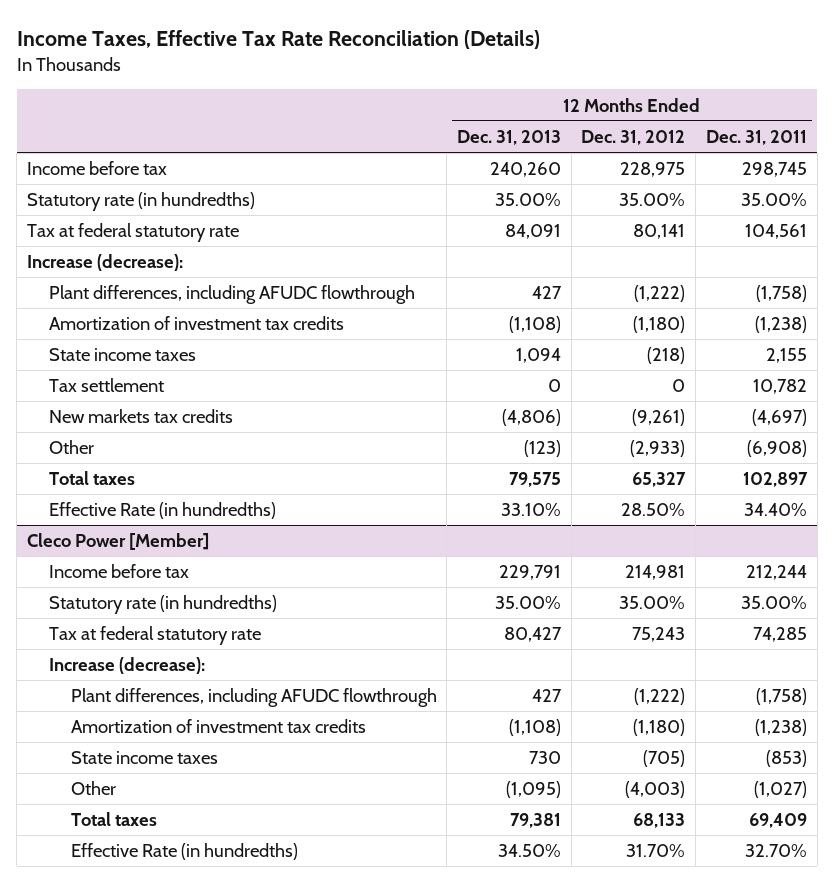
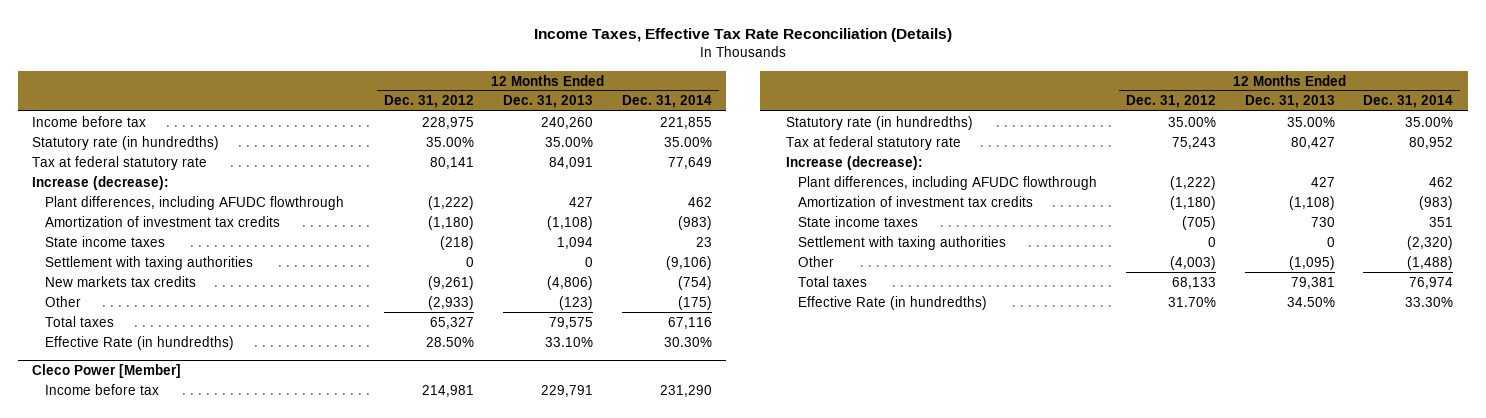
- | 12 Months Ended Dec. 31, 2013 | 12 Months Ended Dec. 31, 2012 | 12 Months Ended Dec. 31, 2011
+ | 12 Months Ended Dec. 31, 2012 | 12 Months Ended Dec. 31, 2013 | 12 Months Ended Dec. 31, 2014
- Tax settlement | 0 | 0 | 10,782
+ Settlement with taxing authorities | 0 | 0 | (9,106)
@ Cleco Power [Member]
+ Settlement with taxing authorities | 0 | 0 | (2,320)

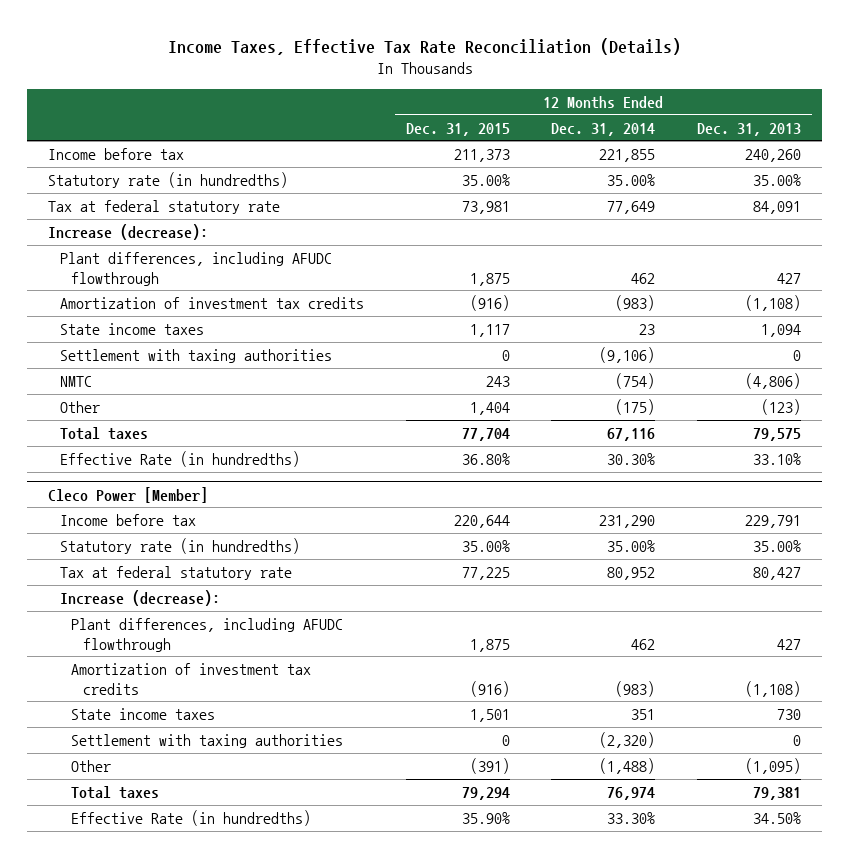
- | 12 Months Ended Dec. 31, 2012 | 12 Months Ended Dec. 31, 2013 | 12 Months Ended Dec. 31, 2014
+ | 12 Months Ended Dec. 31, 2015 | 12 Months Ended Dec. 31, 2014 | 12 Months Ended Dec. 31, 2013
- New markets tax credits | (9,261) | (4,806) | (754)
+ NMTC | 243 | (754) | (4,806)

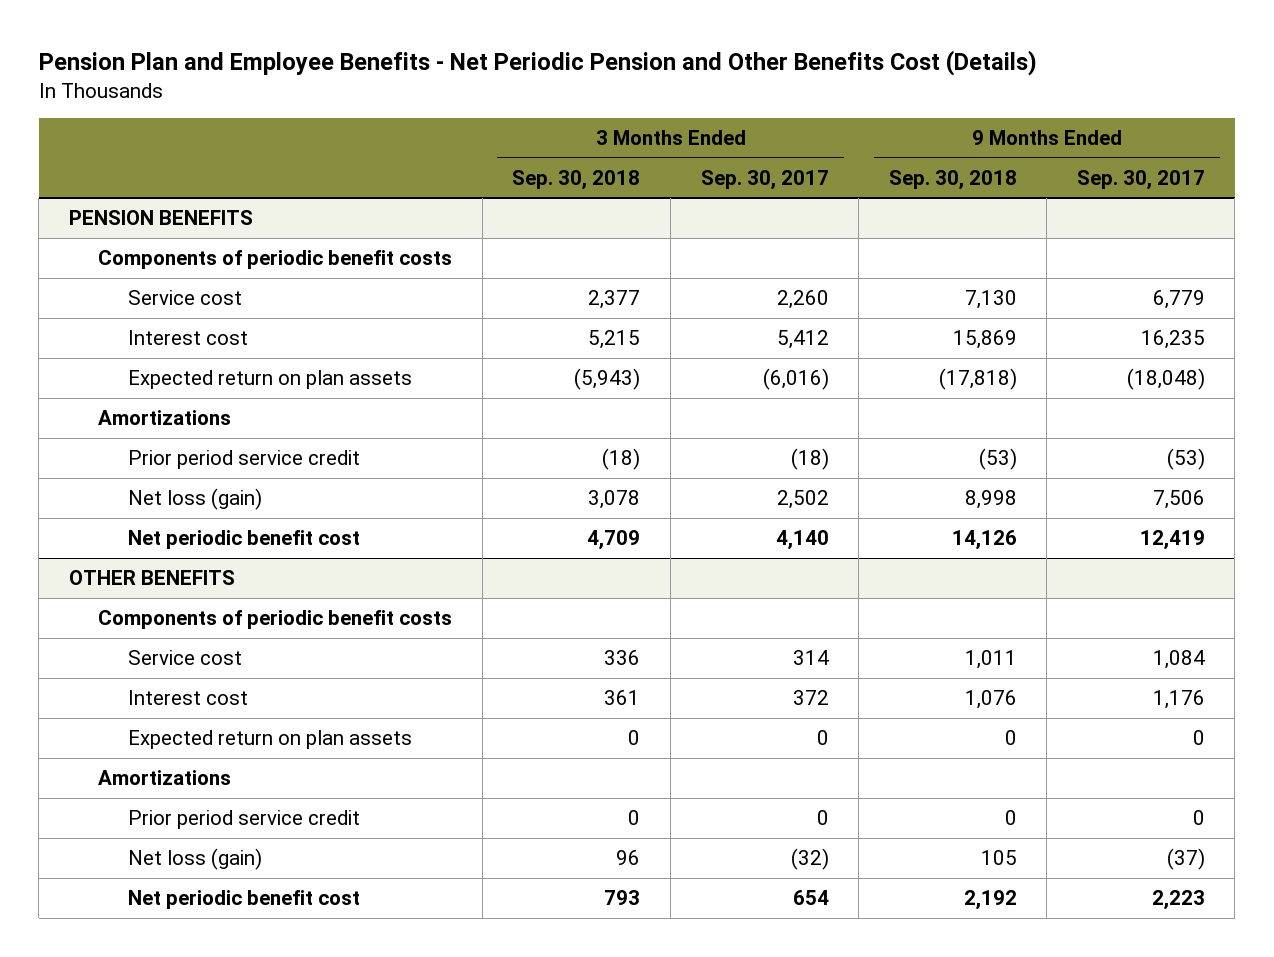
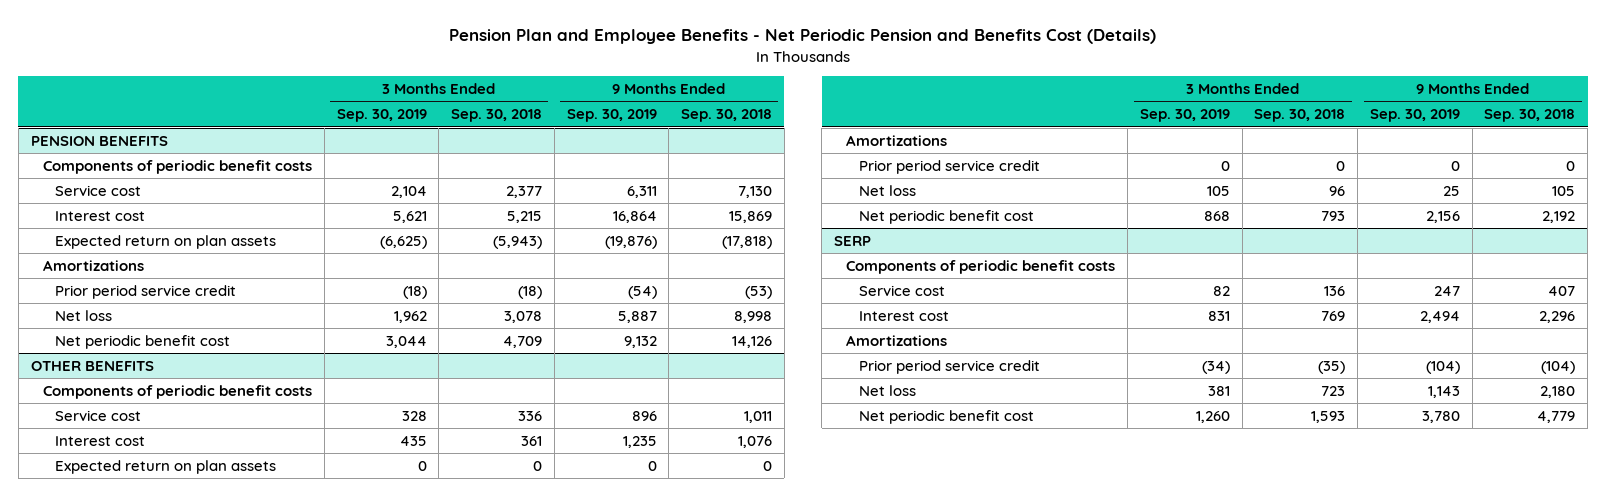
- Pension Plan and Employee Benefits - Net Periodic Pension and Other Benefits Cost (Details)
+ Pension Plan and Employee Benefits - Net Periodic Pension and Benefits Cost (Details)
- | 3 Months Ended Sep. 30, 2018 | 3 Months Ended Sep. 30, 2017 | 9 Months Ended Sep. 30, 2018 | 9 Months Ended Sep. 30, 2017
+ | 3 Months Ended Sep. 30, 2019 | 3 Months Ended Sep. 30, 2018 | 9 Months Ended Sep. 30, 2019 | 9 Months Ended Sep. 30, 2018
@ PENSION BENEFITS
- Net loss (gain) | 3,078 | 2,502 | 8,998 | 7,506
+ Net loss | 1,962 | 3,078 | 5,887 | 8,998
@ OTHER BENEFITS
- Net loss (gain) | 96 | (32) | 105 | (37)
+ Net loss | 105 | 96 | 25 | 105
+ SERP
+ Components of periodic benefit costs
+ Service cost | 82 | 136 | 247 | 407
+ Interest cost | 831 | 769 | 2,494 | 2,296
+ Amortizations
+ Prior period service credit | (34) | (35) | (104) | (104)
+ Net loss | 381 | 723 | 1,143 | 2,180
+ Net periodic benefit cost | 1,260 | 1,593 | 3,780 | 4,779

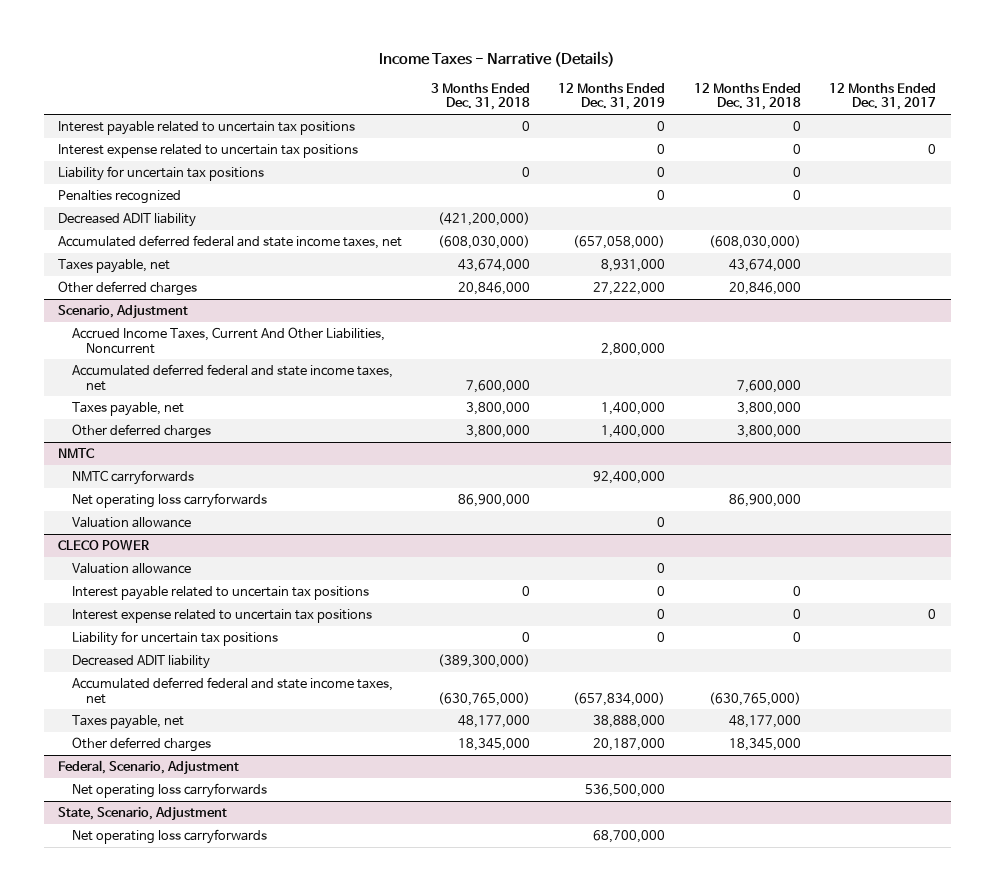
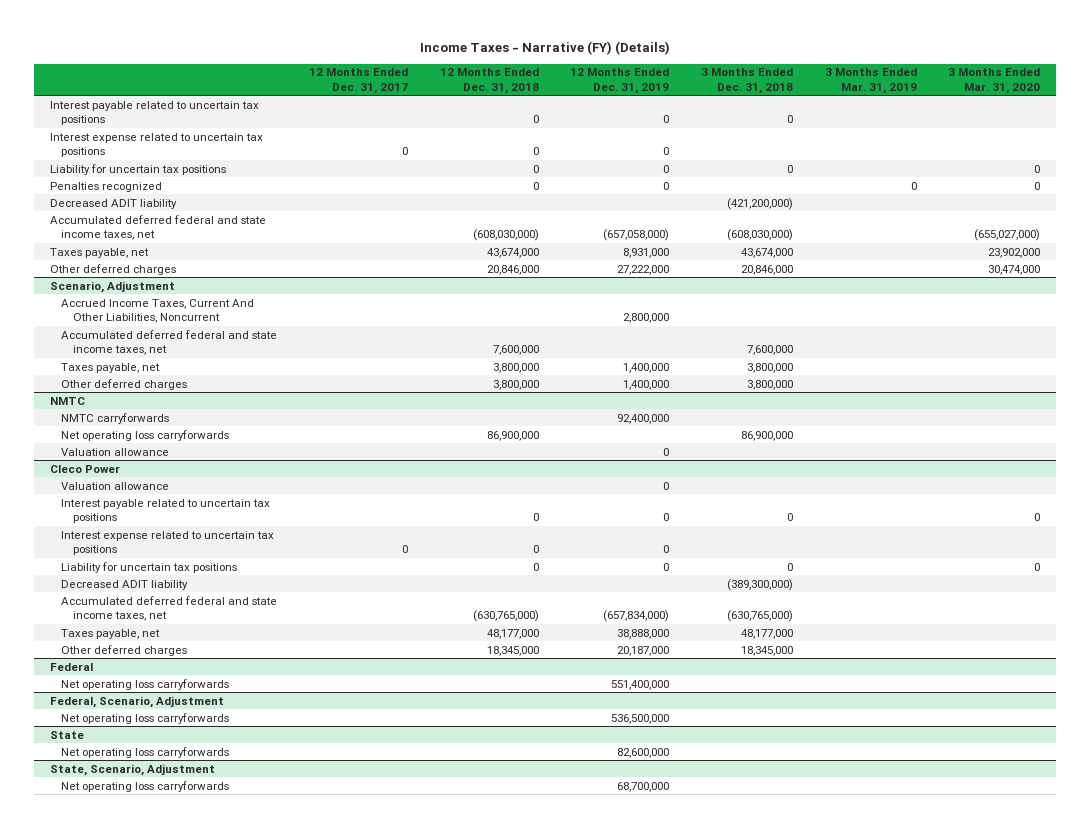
- Income Taxes - Narrative (Details)
+ Income Taxes - Narrative (FY) (Details)
- | 3 Months Ended Dec. 31, 2018 | 12 Months Ended Dec. 31, 2019 | 12 Months Ended Dec. 31, 2018 | 12 Months Ended Dec. 31, 2017
+ | 12 Months Ended Dec. 31, 2017 | 12 Months Ended Dec. 31, 2018 | 12 Months Ended Dec. 31, 2019 | 3 Months Ended Dec. 31, 2018 | 3 Months Ended Mar. 31, 2019 | 3 Months Ended Mar. 31, 2020
- CLECO POWER
+ Cleco Power
+ Federal
+ Net operating loss carryforwards | | | 551,400,000 | | |
+ State
+ Net operating loss carryforwards | | | 82,600,000 | | |

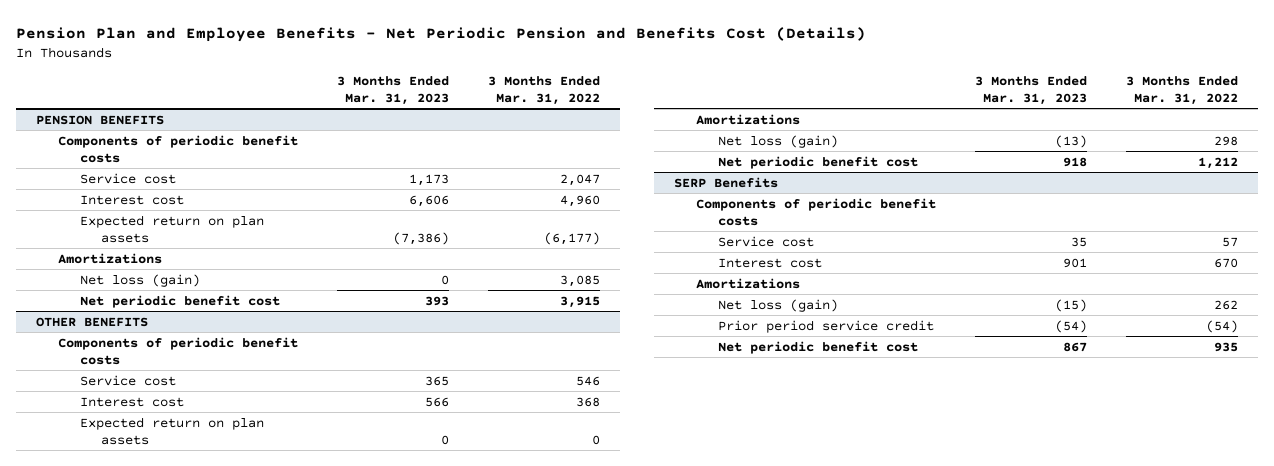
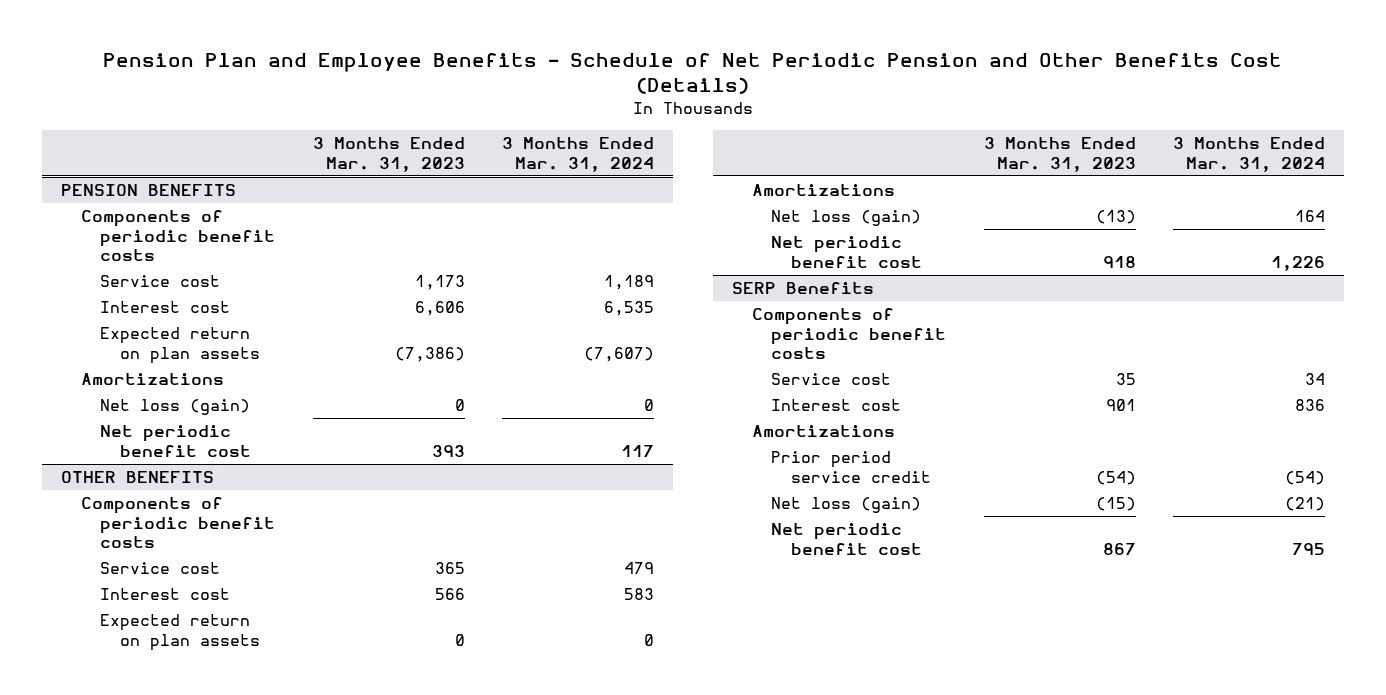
- Pension Plan and Employee Benefits - Net Periodic Pension and Benefits Cost (Details)
+ Pension Plan and Employee Benefits - Schedule of Net Periodic Pension and Other Benefits Cost (Details)
- | 3 Months Ended Mar. 31, 2023 | 3 Months Ended Mar. 31, 2022
+ | 3 Months Ended Mar. 31, 2023 | 3 Months Ended Mar. 31, 2024
@ SERP Benefits
moved down: Net loss (gain) | (15) | (21)

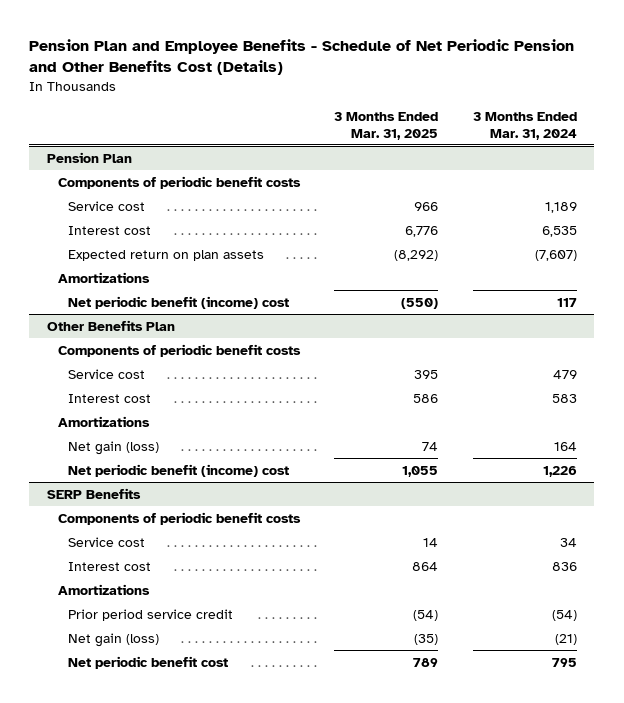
- | 3 Months Ended Mar. 31, 2023 | 3 Months Ended Mar. 31, 2024
+ | 3 Months Ended Mar. 31, 2025 | 3 Months Ended Mar. 31, 2024
- PENSION BENEFITS
+ Pension Plan
- Net loss (gain) | 0 | 0
- Net periodic benefit cost | 393 | 117
- OTHER BENEFITS
+ Net periodic benefit (income) cost | (550) | 117
+ Other Benefits Plan
- Expected return on plan assets | 0 | 0
- Net loss (gain) | (13) | 164
- Net periodic benefit cost | 918 | 1,226
+ Net gain (loss) | 74 | 164
+ Net periodic benefit (income) cost | 1,055 | 1,226
@ SERP Benefits
- Net loss (gain) | (15) | (21)
+ Net gain (loss) | (35) | (21)

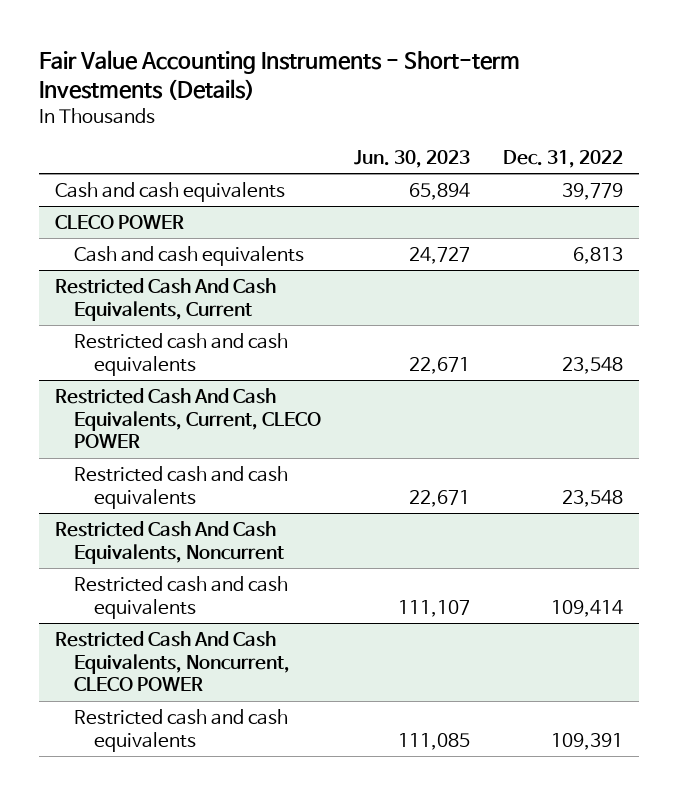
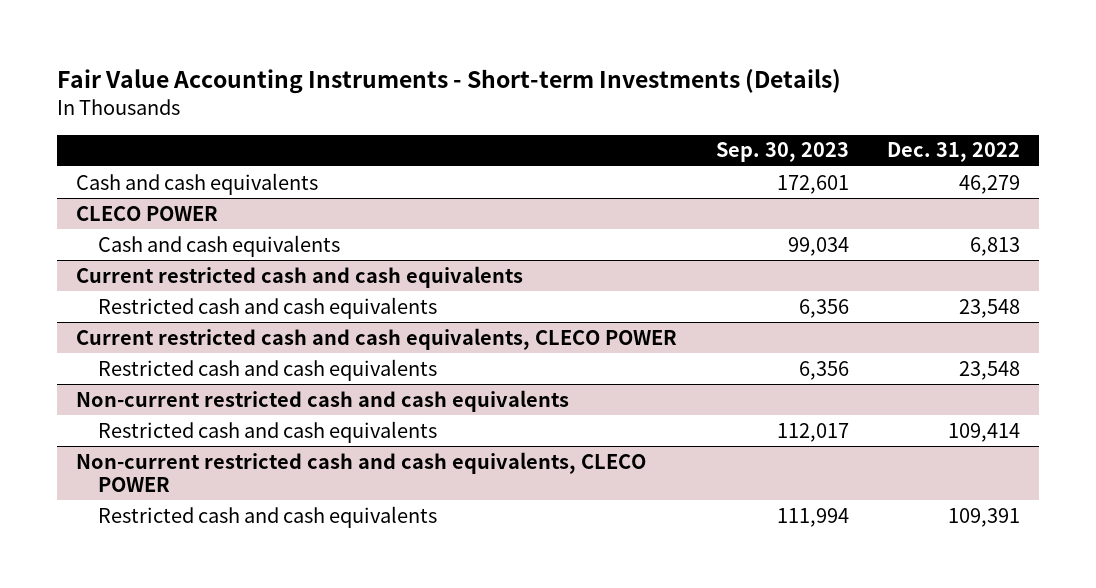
- | Jun. 30, 2023 | Dec. 31, 2022
+ | Sep. 30, 2023 | Dec. 31, 2022
- Cash and cash equivalents | 65,894 | 39,779
+ Cash and cash equivalents | 172,601 | 46,279
- Restricted Cash And Cash Equivalents, Current
+ Current restricted cash and cash equivalents
- Restricted Cash And Cash Equivalents, Current, CLECO POWER
+ Current restricted cash and cash equivalents, CLECO POWER
- Restricted Cash And Cash Equivalents, Noncurrent
+ Non-current restricted cash and cash equivalents
- Restricted Cash And Cash Equivalents, Noncurrent, CLECO POWER
+ Non-current restricted cash and cash equivalents, CLECO POWER

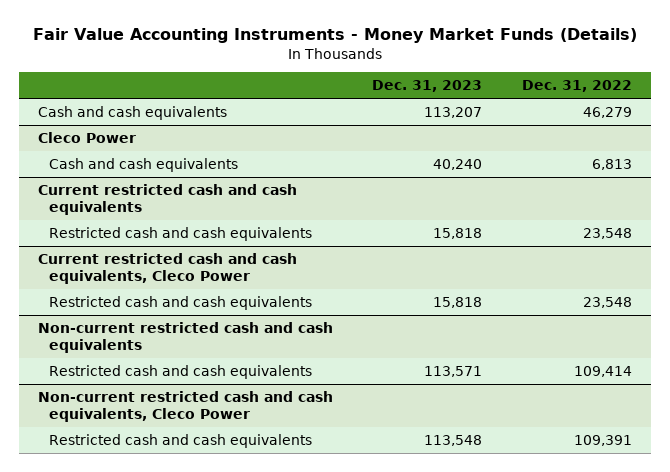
- Fair Value Accounting Instruments - Short-term Investments (Details)
+ Fair Value Accounting Instruments - Money Market Funds (Details)
- | Sep. 30, 2023 | Dec. 31, 2022
+ | Dec. 31, 2023 | Dec. 31, 2022
- CLECO POWER
+ Cleco Power
- Current restricted cash and cash equivalents, CLECO POWER
+ Current restricted cash and cash equivalents, Cleco Power
- Non-current restricted cash and cash equivalents, CLECO POWER
+ Non-current restricted cash and cash equivalents, Cleco Power

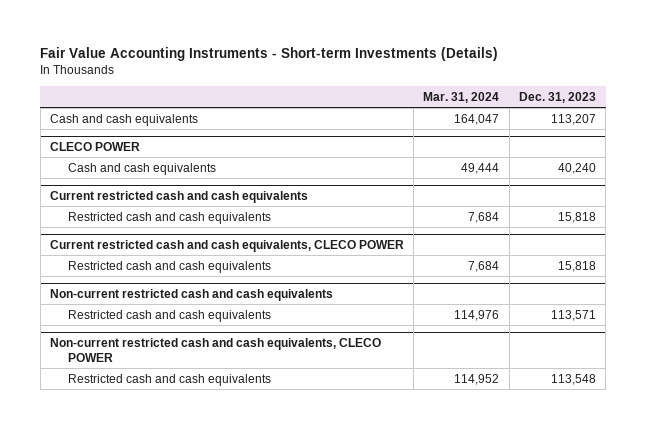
- Fair Value Accounting Instruments - Money Market Funds (Details)
+ Fair Value Accounting Instruments - Short-term Investments (Details)
- | Dec. 31, 2023 | Dec. 31, 2022
+ | Mar. 31, 2024 | Dec. 31, 2023
- Cleco Power
+ CLECO POWER
- Current restricted cash and cash equivalents, Cleco Power
+ Current restricted cash and cash equivalents, CLECO POWER
- Non-current restricted cash and cash equivalents, Cleco Power
+ Non-current restricted cash and cash equivalents, CLECO POWER

